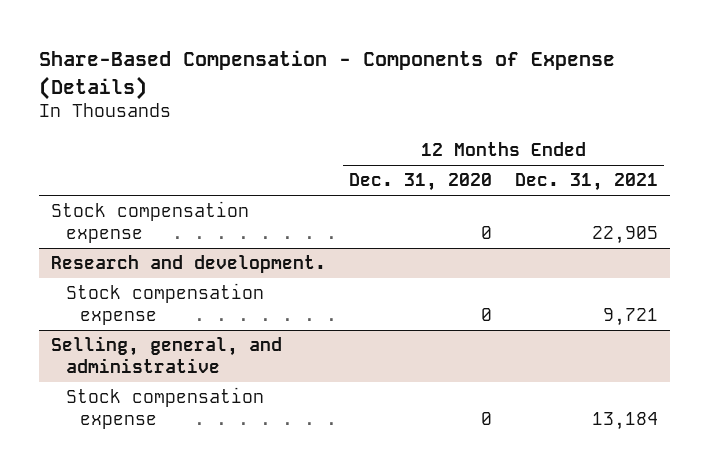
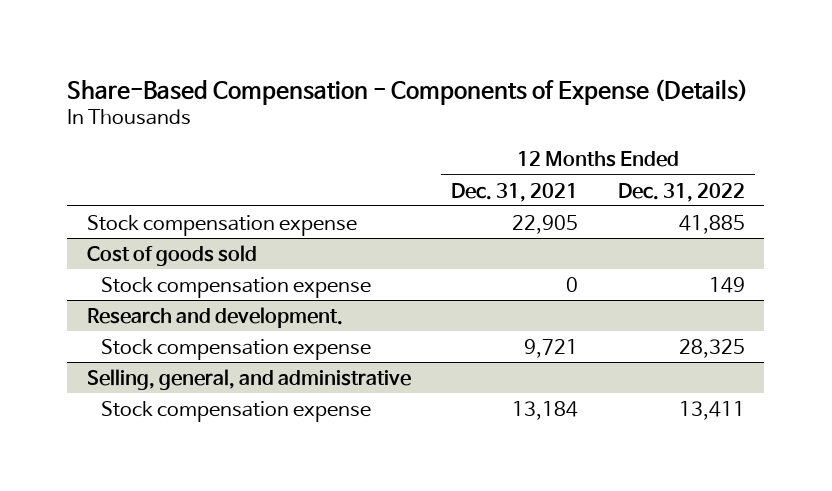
- | 12 Months Ended Dec. 31, 2020 | 12 Months Ended Dec. 31, 2021
+ | 12 Months Ended Dec. 31, 2021 | 12 Months Ended Dec. 31, 2022
+ Cost of goods sold
+ Stock compensation expense | 0 | 149

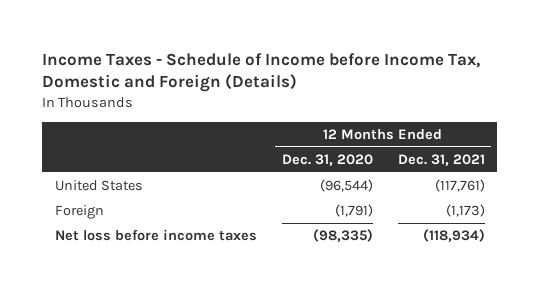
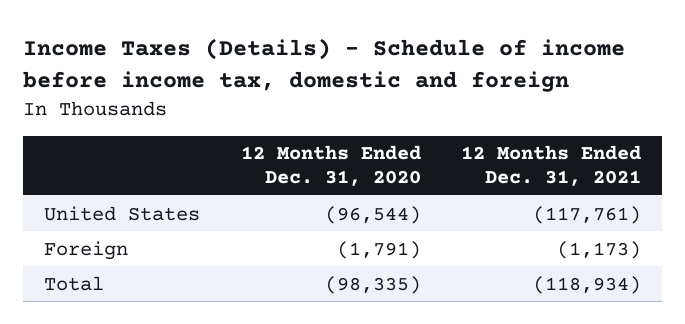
- Income Taxes - Schedule of Income before Income Tax, Domestic and Foreign (Details)
+ Income Taxes (Details) - Schedule of income before income tax, domestic and foreign
- Net loss before income taxes | (98,335) | (118,934)
+ Total | (98,335) | (118,934)

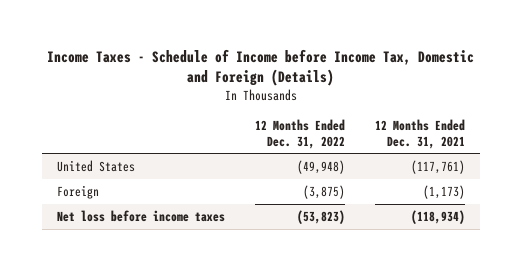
- Income Taxes (Details) - Schedule of income before income tax, domestic and foreign
+ Income Taxes - Schedule of Income before Income Tax, Domestic and Foreign (Details)
- | 12 Months Ended Dec. 31, 2020 | 12 Months Ended Dec. 31, 2021
+ | 12 Months Ended Dec. 31, 2022 | 12 Months Ended Dec. 31, 2021
- Total | (98,335) | (118,934)
+ Net loss before income taxes | (53,823) | (118,934)

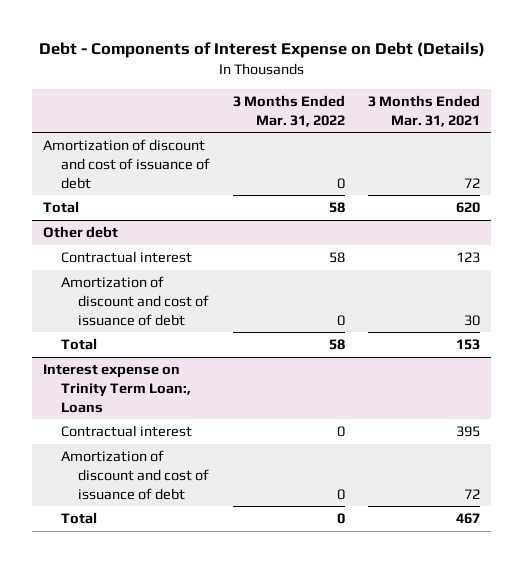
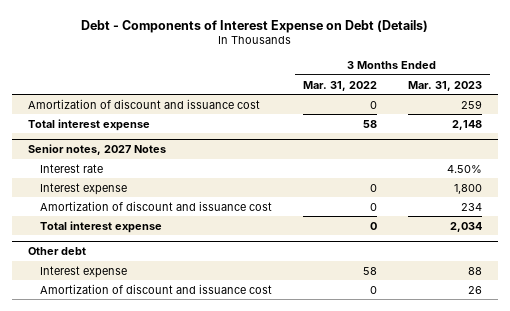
- | 3 Months Ended Mar. 31, 2022 | 3 Months Ended Mar. 31, 2021
+ | 3 Months Ended Mar. 31, 2022 | 3 Months Ended Mar. 31, 2023
- Amortization of discount and cost of issuance of debt | 0 | 72
- Total | 58 | 620
+ Amortization of discount and issuance cost | 0 | 259
+ Total interest expense | 58 | 2,148
+ Senior notes, 2027 Notes
+ Interest rate | | 4.50%
+ Interest expense | 0 | 1,800
+ Amortization of discount and issuance cost | 0 | 234
+ Total interest expense | 0 | 2,034
@ Other debt
- Contractual interest | 58 | 123
- Amortization of discount and cost of issuance of debt | 0 | 30
- Total | 58 | 153
- Interest expense on Trinity Term Loan:, Loans
- Contractual interest | 0 | 395
- Amortization of discount and cost of issuance of debt | 0 | 72
- Total | 0 | 467
@ Other debt
+ Interest expense | 58 | 88
+ Amortization of discount and issuance cost | 0 | 26

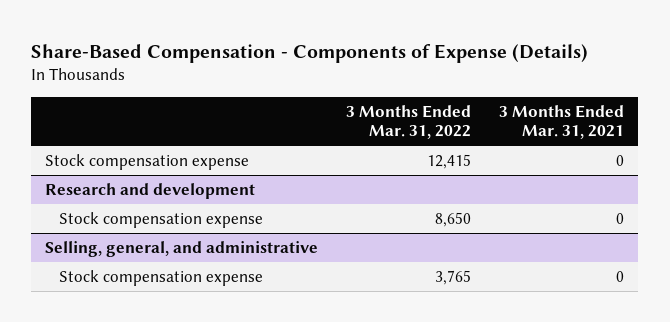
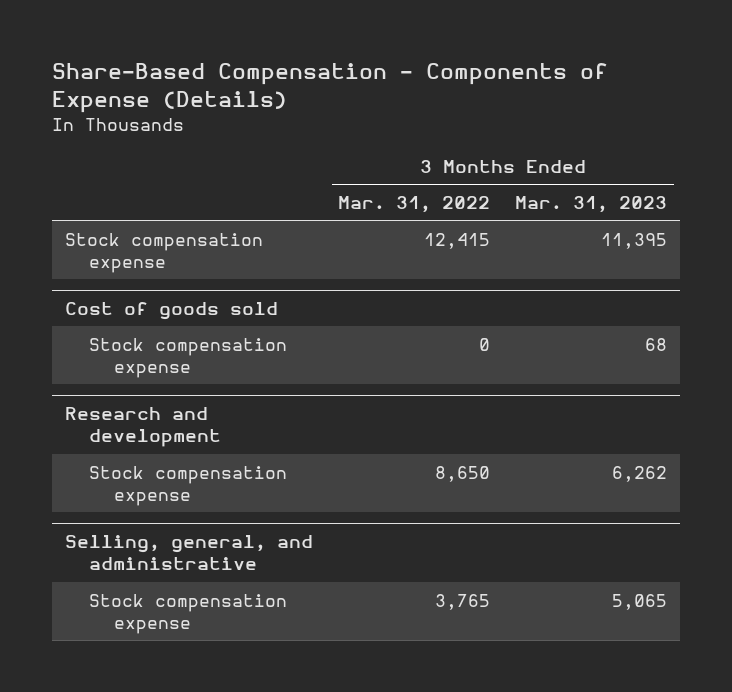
- | 3 Months Ended Mar. 31, 2022 | 3 Months Ended Mar. 31, 2021
+ | 3 Months Ended Mar. 31, 2022 | 3 Months Ended Mar. 31, 2023
+ Cost of goods sold
+ Stock compensation expense | 0 | 68

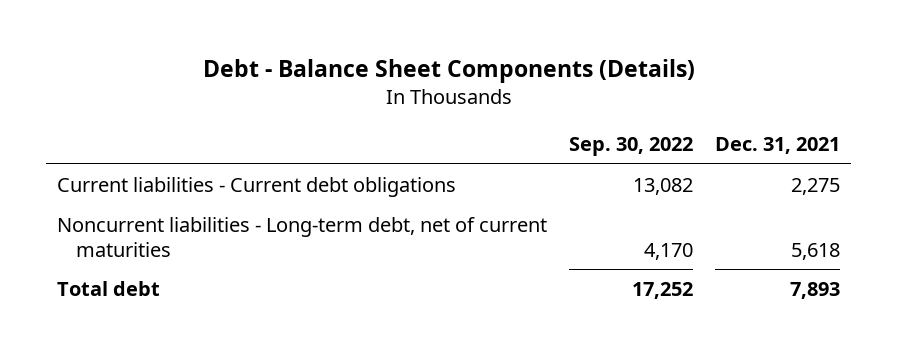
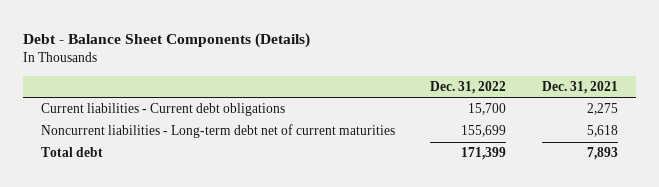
- | Sep. 30, 2022 | Dec. 31, 2021
+ | Dec. 31, 2022 | Dec. 31, 2021
- Noncurrent liabilities - Long-term debt, net of current maturities | 4,170 | 5,618
+ Noncurrent liabilities - Long-term debt net of current maturities | 155,699 | 5,618

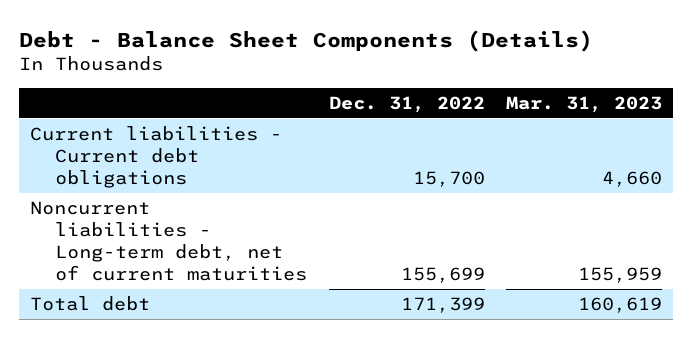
- | Dec. 31, 2022 | Dec. 31, 2021
+ | Dec. 31, 2022 | Mar. 31, 2023
- Noncurrent liabilities - Long-term debt net of current maturities | 155,699 | 5,618
+ Noncurrent liabilities - Long-term debt, net of current maturities | 155,699 | 155,959

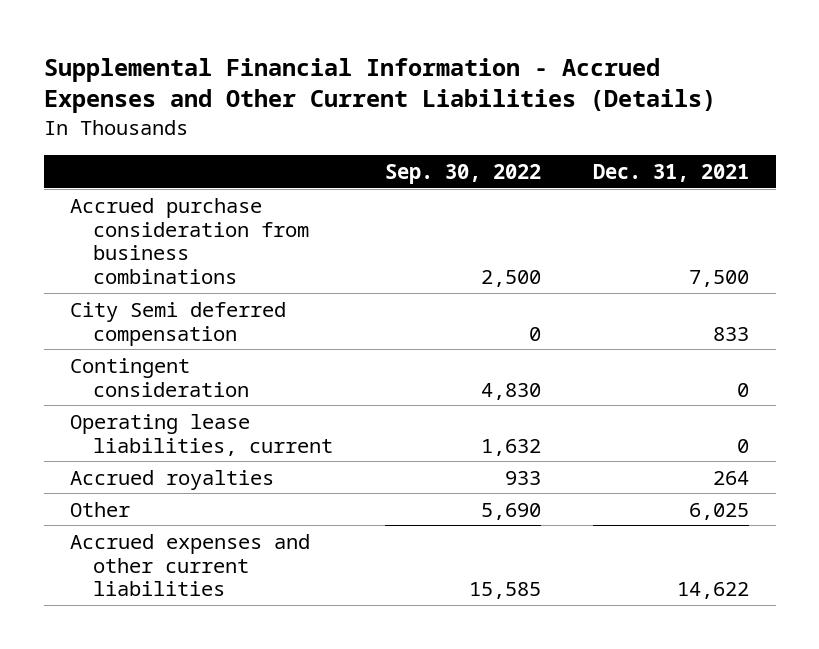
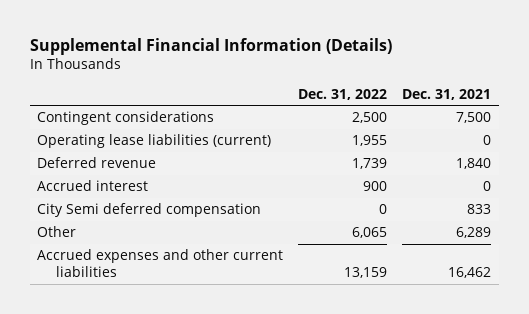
- Supplemental Financial Information - Accrued Expenses and Other Current Liabilities (Details)
+ Supplemental Financial Information (Details)
- | Sep. 30, 2022 | Dec. 31, 2021
+ | Dec. 31, 2022 | Dec. 31, 2021
- Accrued purchase consideration from business combinations | 2,500 | 7,500
+ Contingent considerations | 2,500 | 7,500
+ Operating lease liabilities (current) | 1,955 | 0
+ Deferred revenue | 1,739 | 1,840
+ Accrued interest | 900 | 0
- Contingent consideration | 4,830 | 0
- Operating lease liabilities, current | 1,632 | 0
- Accrued royalties | 933 | 264
- Other | 5,690 | 6,025
- Accrued expenses and other current liabilities | 15,585 | 14,622
+ Other | 6,065 | 6,289
+ Accrued expenses and other current liabilities | 13,159 | 16,462

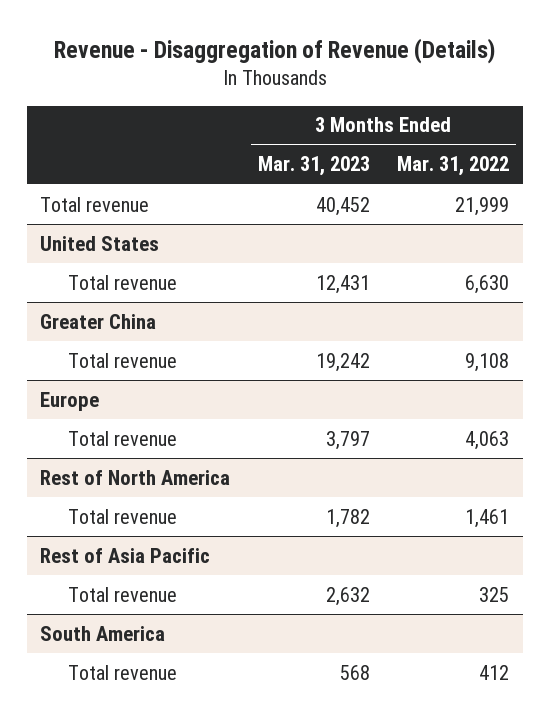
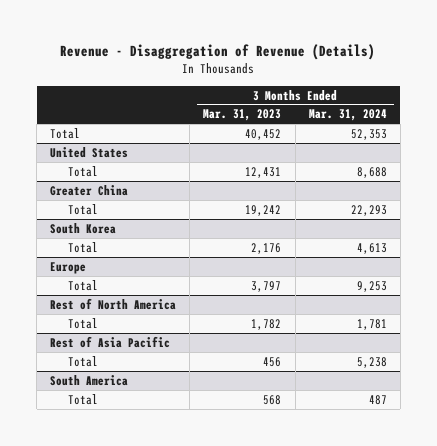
- | 3 Months Ended Mar. 31, 2023 | 3 Months Ended Mar. 31, 2022
+ | 3 Months Ended Mar. 31, 2023 | 3 Months Ended Mar. 31, 2024
- Total revenue | 40,452 | 21,999
+ Total | 40,452 | 52,353
@ United States
- Total revenue | 12,431 | 6,630
+ Total | 12,431 | 8,688
@ Greater China
- Total revenue | 19,242 | 9,108
+ Total | 19,242 | 22,293
+ South Korea
+ Total | 2,176 | 4,613
@ Europe
- Total revenue | 3,797 | 4,063
+ Total | 3,797 | 9,253
@ Rest of North America
- Total revenue | 1,782 | 1,461
+ Total | 1,782 | 1,781
@ Rest of Asia Pacific
- Total revenue | 2,632 | 325
+ Total | 456 | 5,238
@ South America
- Total revenue | 568 | 412
+ Total | 568 | 487

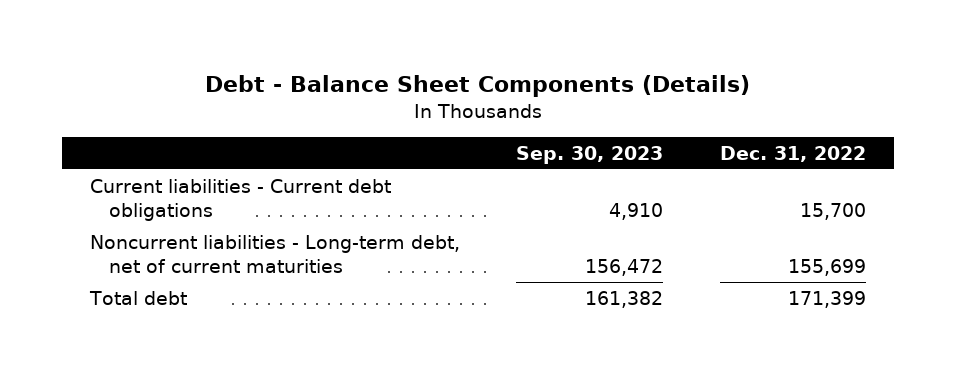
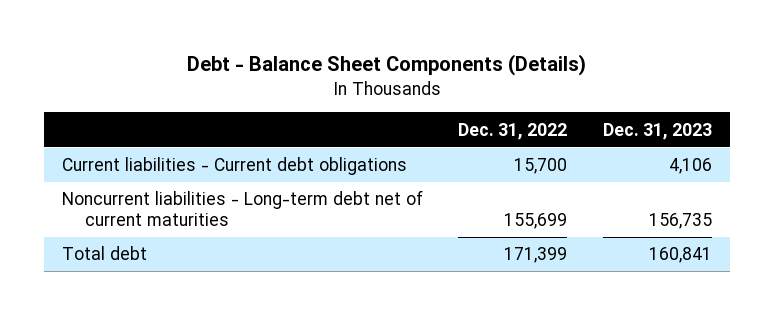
- | Sep. 30, 2023 | Dec. 31, 2022
+ | Dec. 31, 2022 | Dec. 31, 2023
- Noncurrent liabilities - Long-term debt, net of current maturities | 156,472 | 155,699
+ Noncurrent liabilities - Long-term debt net of current maturities | 155,699 | 156,735

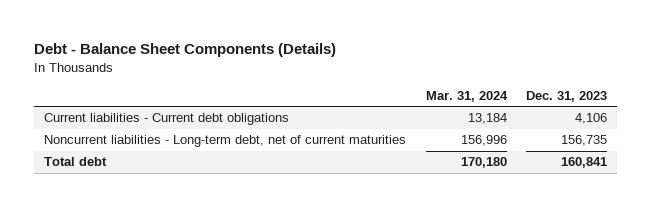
- | Dec. 31, 2022 | Dec. 31, 2023
+ | Mar. 31, 2024 | Dec. 31, 2023
- Noncurrent liabilities - Long-term debt net of current maturities | 155,699 | 156,735
+ Noncurrent liabilities - Long-term debt, net of current maturities | 156,996 | 156,735

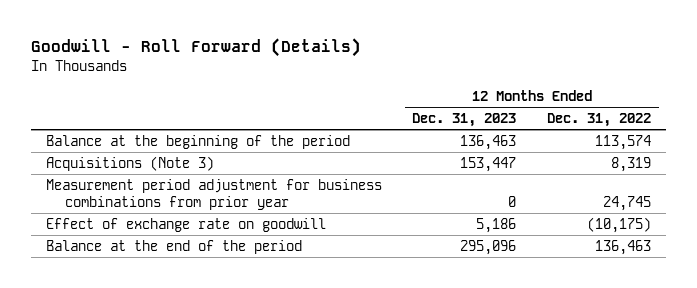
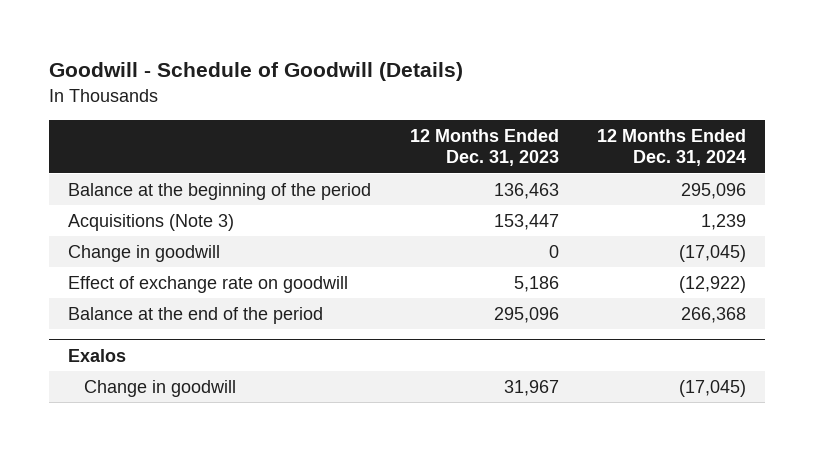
- Goodwill - Roll Forward (Details)
+ Goodwill - Schedule of Goodwill (Details)
- | 12 Months Ended Dec. 31, 2023 | 12 Months Ended Dec. 31, 2022
+ | 12 Months Ended Dec. 31, 2023 | 12 Months Ended Dec. 31, 2024
- Measurement period adjustment for business combinations from prior year | 0 | 24,745
+ Change in goodwill | 0 | (17,045)
+ Exalos
+ Change in goodwill | 31,967 | (17,045)

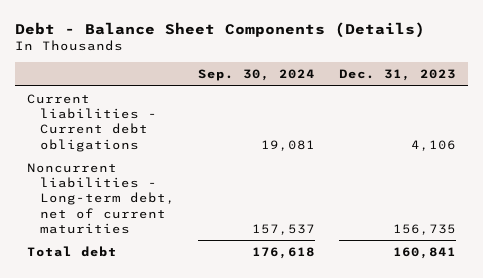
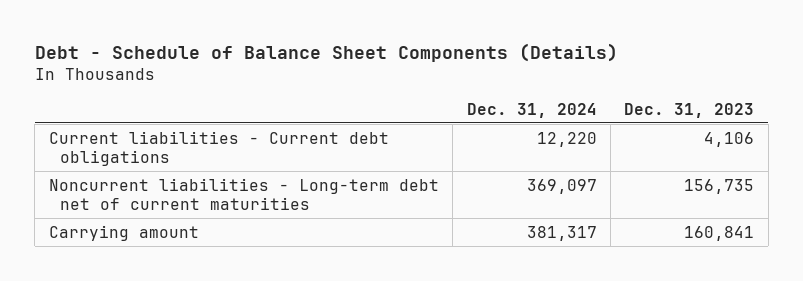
- Debt - Balance Sheet Components (Details)
+ Debt - Schedule of Balance Sheet Components (Details)
- | Sep. 30, 2024 | Dec. 31, 2023
+ | Dec. 31, 2024 | Dec. 31, 2023
- Noncurrent liabilities - Long-term debt, net of current maturities | 157,537 | 156,735
- Total debt | 176,618 | 160,841
+ Noncurrent liabilities - Long-term debt net of current maturities | 369,097 | 156,735
+ Carrying amount | 381,317 | 160,841

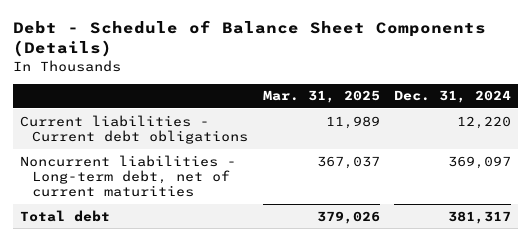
- | Dec. 31, 2024 | Dec. 31, 2023
+ | Mar. 31, 2025 | Dec. 31, 2024
- Noncurrent liabilities - Long-term debt net of current maturities | 369,097 | 156,735
- Carrying amount | 381,317 | 160,841
+ Noncurrent liabilities - Long-term debt, net of current maturities | 367,037 | 369,097
+ Total debt | 379,026 | 381,317

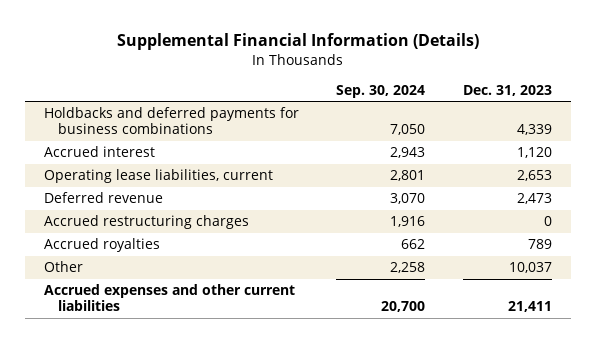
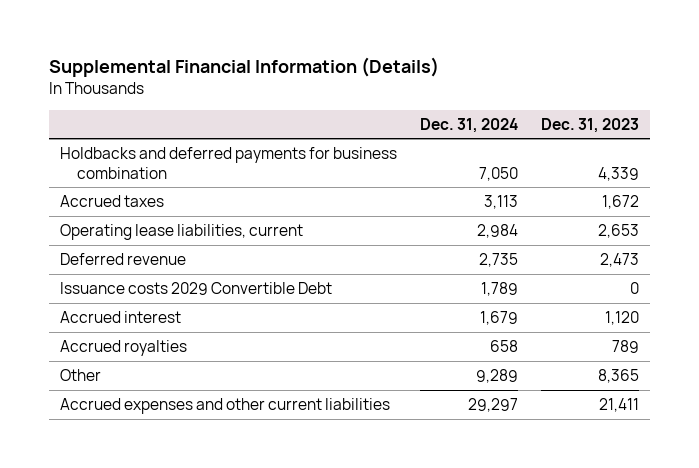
- | Sep. 30, 2024 | Dec. 31, 2023
+ | Dec. 31, 2024 | Dec. 31, 2023
- Holdbacks and deferred payments for business combinations | 7,050 | 4,339
+ Holdbacks and deferred payments for business combination | 7,050 | 4,339
+ Accrued taxes | 3,113 | 1,672
- Accrued restructuring charges | 1,916 | 0
+ Issuance costs 2029 Convertible Debt | 1,789 | 0
moved down: Accrued interest | 1,679 | 1,120
- Other | 2,258 | 10,037
+ Other | 9,289 | 8,365

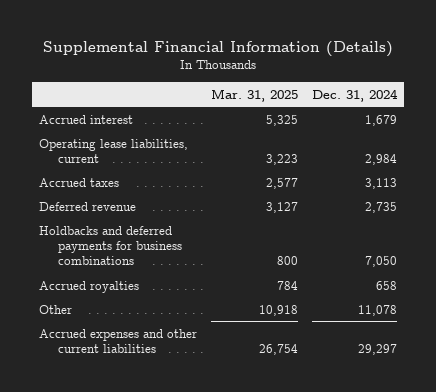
- | Dec. 31, 2024 | Dec. 31, 2023
+ | Mar. 31, 2025 | Dec. 31, 2024
- Holdbacks and deferred payments for business combination | 7,050 | 4,339
moved up: Accrued interest | 5,325 | 1,679
moved down: Accrued taxes | 2,577 | 3,113
- Issuance costs 2029 Convertible Debt | 1,789 | 0
+ Holdbacks and deferred payments for business combinations | 800 | 7,050
- Other | 9,289 | 8,365
+ Other | 10,918 | 11,078

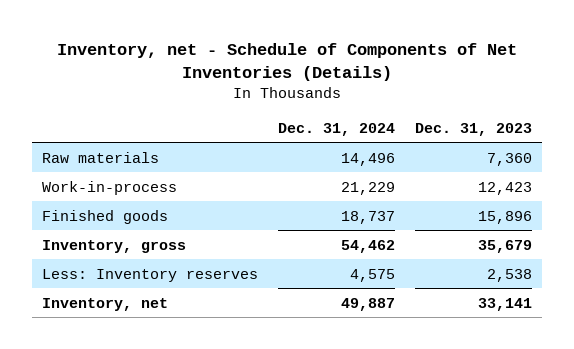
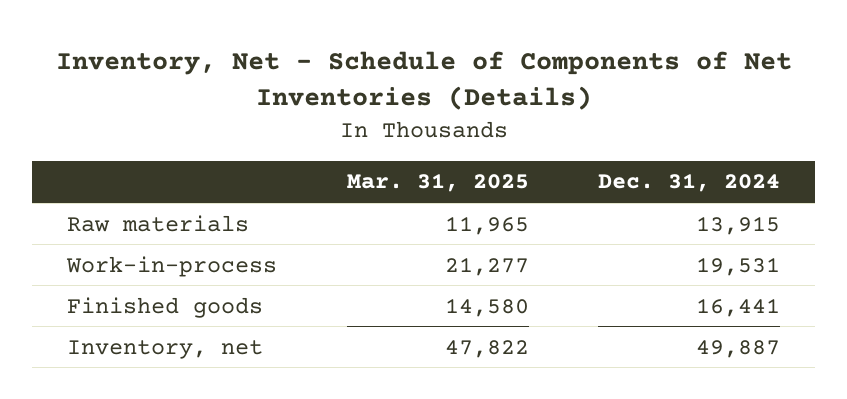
- Inventory, net - Schedule of Components of Net Inventories (Details)
+ Inventory, Net - Schedule of Components of Net Inventories (Details)
- | Dec. 31, 2024 | Dec. 31, 2023
+ | Mar. 31, 2025 | Dec. 31, 2024
- Raw materials | 14,496 | 7,360
- Work-in-process | 21,229 | 12,423
- Finished goods | 18,737 | 15,896
- Inventory, gross | 54,462 | 35,679
- Less: Inventory reserves | 4,575 | 2,538
+ Raw materials | 11,965 | 13,915
+ Work-in-process | 21,277 | 19,531
+ Finished goods | 14,580 | 16,441

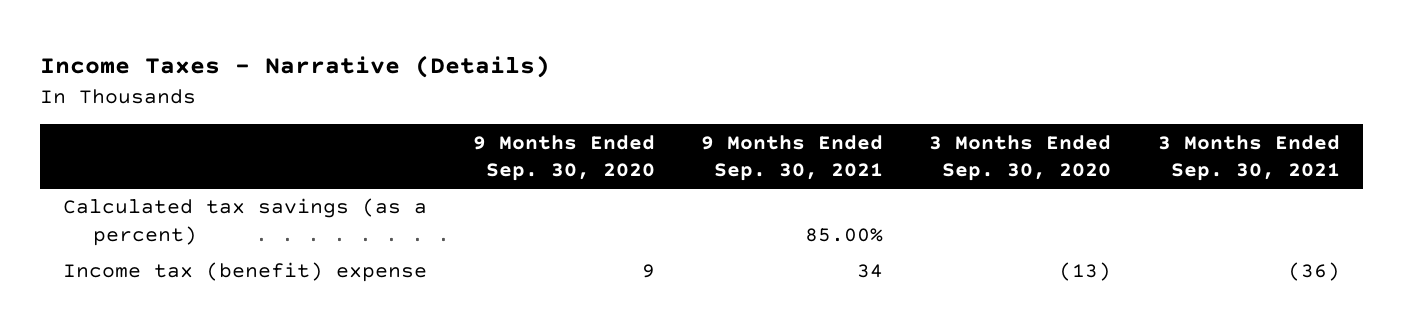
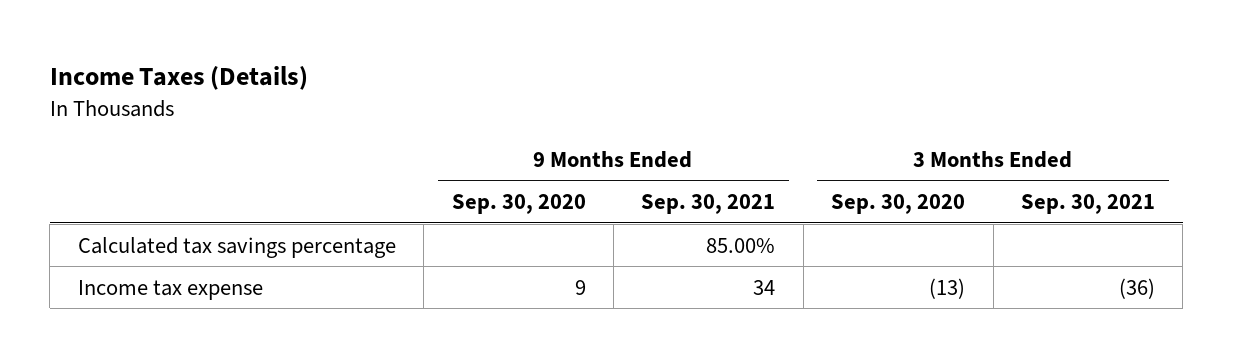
- Income Taxes - Narrative (Details)
+ Income Taxes (Details)
- Calculated tax savings (as a percent) | | 85.00% | |
- Income tax (benefit) expense | 9 | 34 | (13) | (36)
+ Calculated tax savings percentage | | 85.00% | |
+ Income tax expense | 9 | 34 | (13) | (36)

